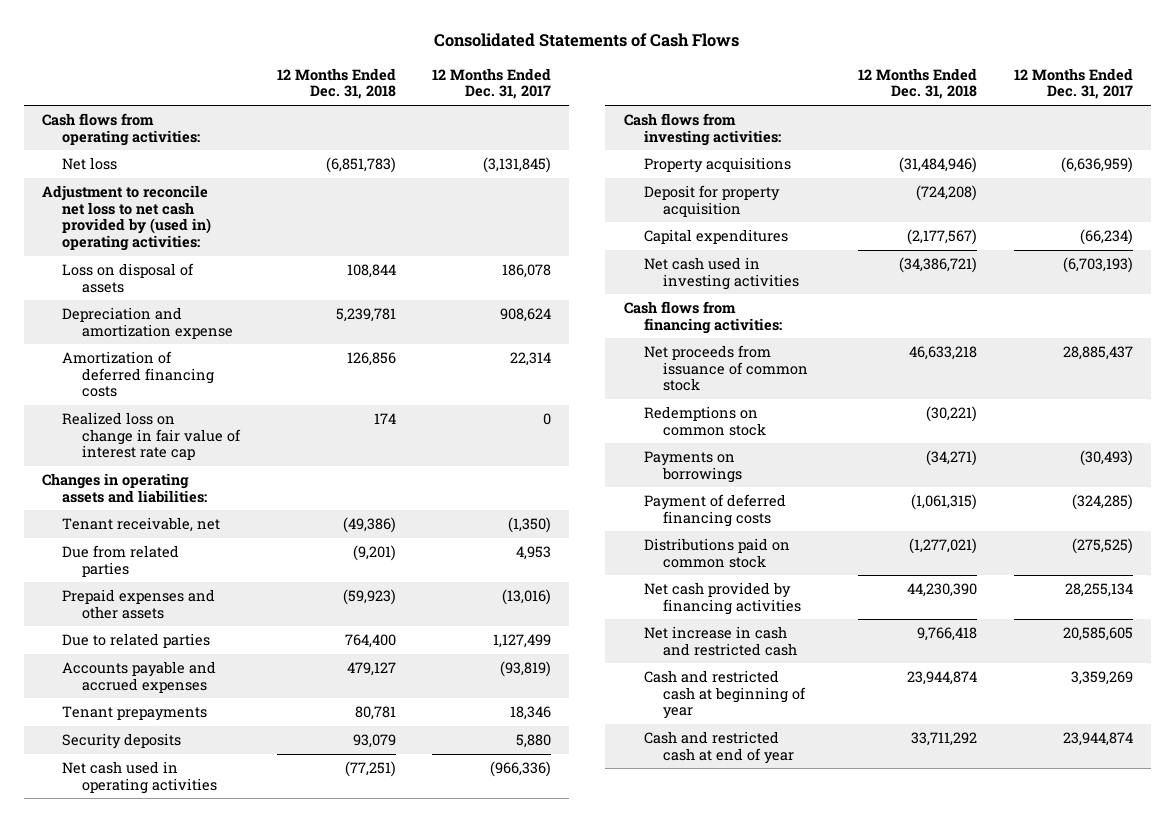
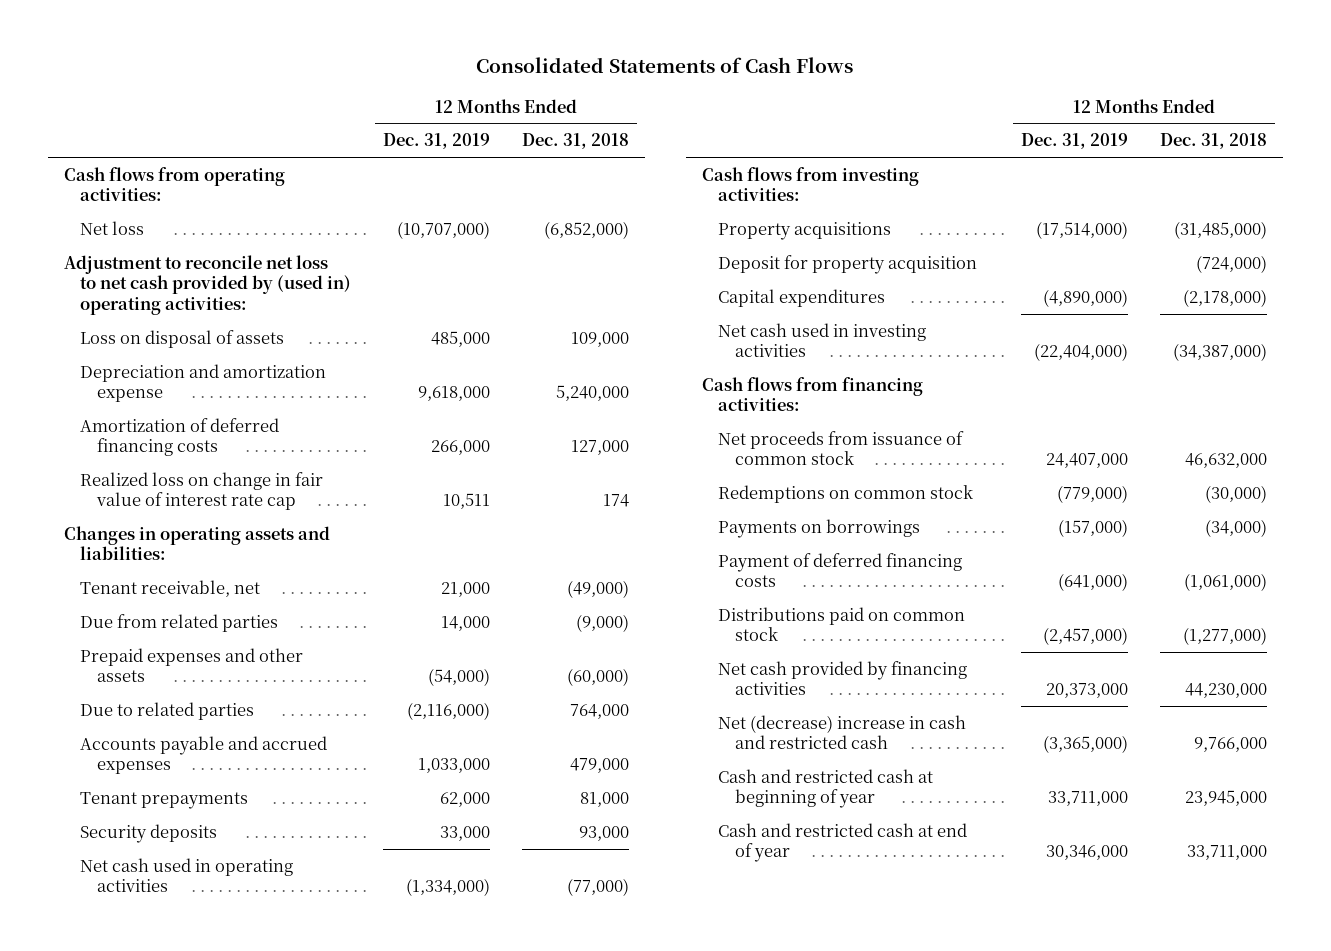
- | 12 Months Ended Dec. 31, 2018 | 12 Months Ended Dec. 31, 2017
+ | 12 Months Ended Dec. 31, 2019 | 12 Months Ended Dec. 31, 2018
- Net loss | (6,851,783) | (3,131,845)
+ Net loss | (10,707,000) | (6,852,000)
- Loss on disposal of assets | 108,844 | 186,078
- Depreciation and amortization expense | 5,239,781 | 908,624
- Amortization of deferred financing costs | 126,856 | 22,314
+ Loss on disposal of assets | 485,000 | 109,000
+ Depreciation and amortization expense | 9,618,000 | 5,240,000
+ Amortization of deferred financing costs | 266,000 | 127,000
- Tenant receivable, net | (49,386) | (1,350)
- Due from related parties | (9,201) | 4,953
- Prepaid expenses and other assets | (59,923) | (13,016)
- Due to related parties | 764,400 | 1,127,499
- Accounts payable and accrued expenses | 479,127 | (93,819)
- Tenant prepayments | 80,781 | 18,346
- Security deposits | 93,079 | 5,880
- Net cash used in operating activities | (77,251) | (966,336)
+ Tenant receivable, net | 21,000 | (49,000)
+ Due from related parties | 14,000 | (9,000)
+ Prepaid expenses and other assets | (54,000) | (60,000)
+ Due to related parties | (2,116,000) | 764,000
+ Accounts payable and accrued expenses | 1,033,000 | 479,000
+ Tenant prepayments | 62,000 | 81,000
+ Security deposits | 33,000 | 93,000
+ Net cash used in operating activities | (1,334,000) | (77,000)
- Property acquisitions | (31,484,946) | (6,636,959)
- Deposit for property acquisition | (724,208) |
- Capital expenditures | (2,177,567) | (66,234)
- Net cash used in investing activities | (34,386,721) | (6,703,193)
+ Property acquisitions | (17,514,000) | (31,485,000)
+ Deposit for property acquisition | | (724,000)
+ Capital expenditures | (4,890,000) | (2,178,000)
+ Net cash used in investing activities | (22,404,000) | (34,387,000)
- Net proceeds from issuance of common stock | 46,633,218 | 28,885,437
- Redemptions on common stock | (30,221) |
- Payments on borrowings | (34,271) | (30,493)
- Payment of deferred financing costs | (1,061,315) | (324,285)
- Distributions paid on common stock | (1,277,021) | (275,525)
- Net cash provided by financing activities | 44,230,390 | 28,255,134
- Net increase in cash and restricted cash | 9,766,418 | 20,585,605
- Cash and restricted cash at beginning of year | 23,944,874 | 3,359,269
- Cash and restricted cash at end of year | 33,711,292 | 23,944,874
+ Net proceeds from issuance of common stock | 24,407,000 | 46,632,000
+ Redemptions on common stock | (779,000) | (30,000)
+ Payments on borrowings | (157,000) | (34,000)
+ Payment of deferred financing costs | (641,000) | (1,061,000)
+ Distributions paid on common stock | (2,457,000) | (1,277,000)
+ Net cash provided by financing activities | 20,373,000 | 44,230,000
+ Net (decrease) increase in cash and restricted cash | (3,365,000) | 9,766,000
+ Cash and restricted cash at beginning of year | 33,711,000 | 23,945,000
+ Cash and restricted cash at end of year | 30,346,000 | 33,711,000

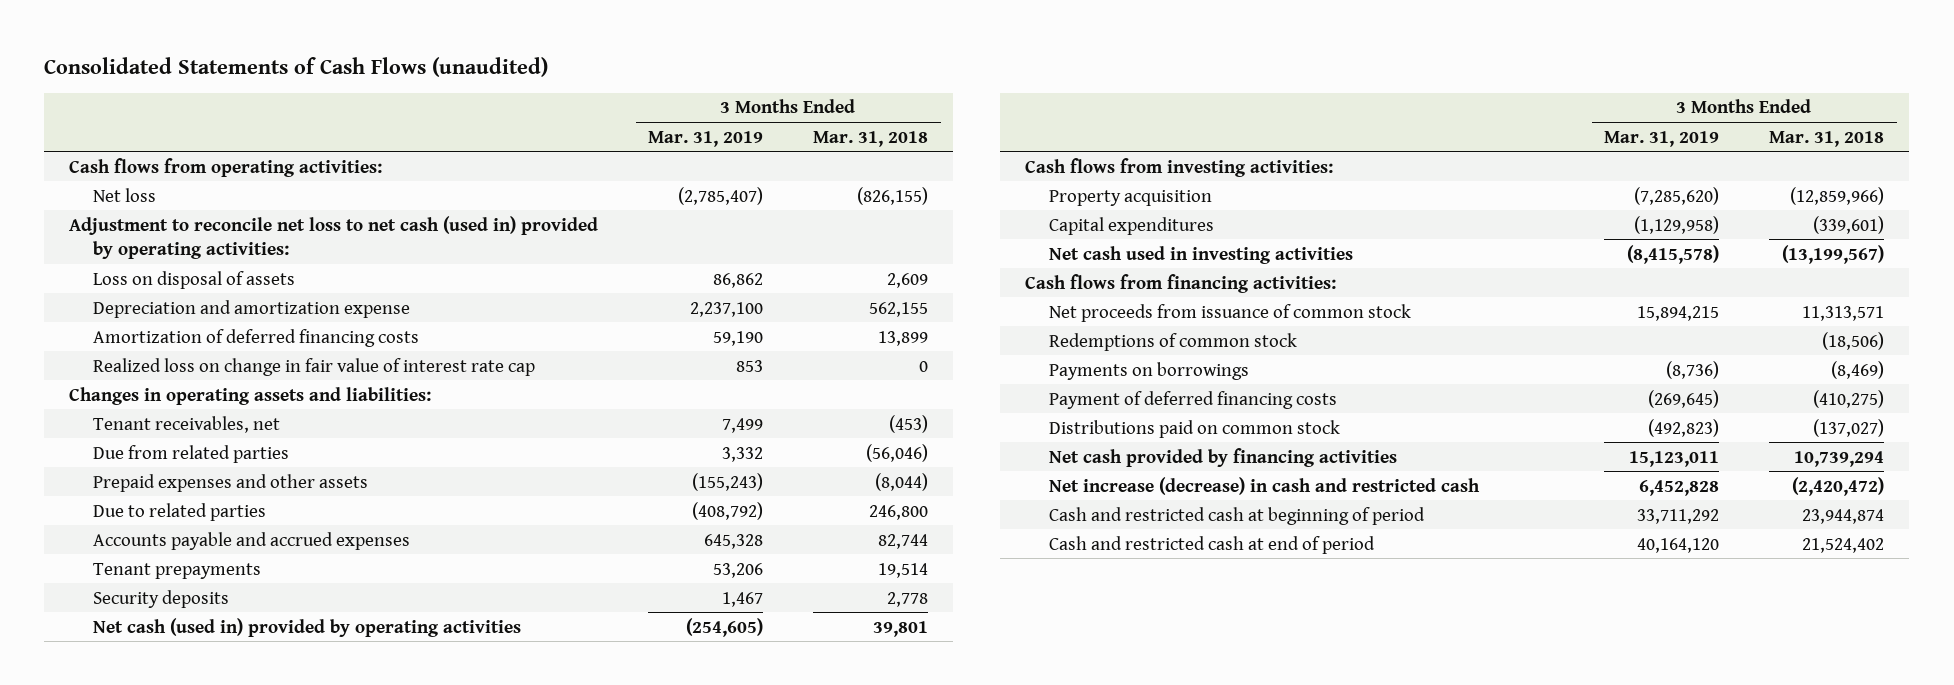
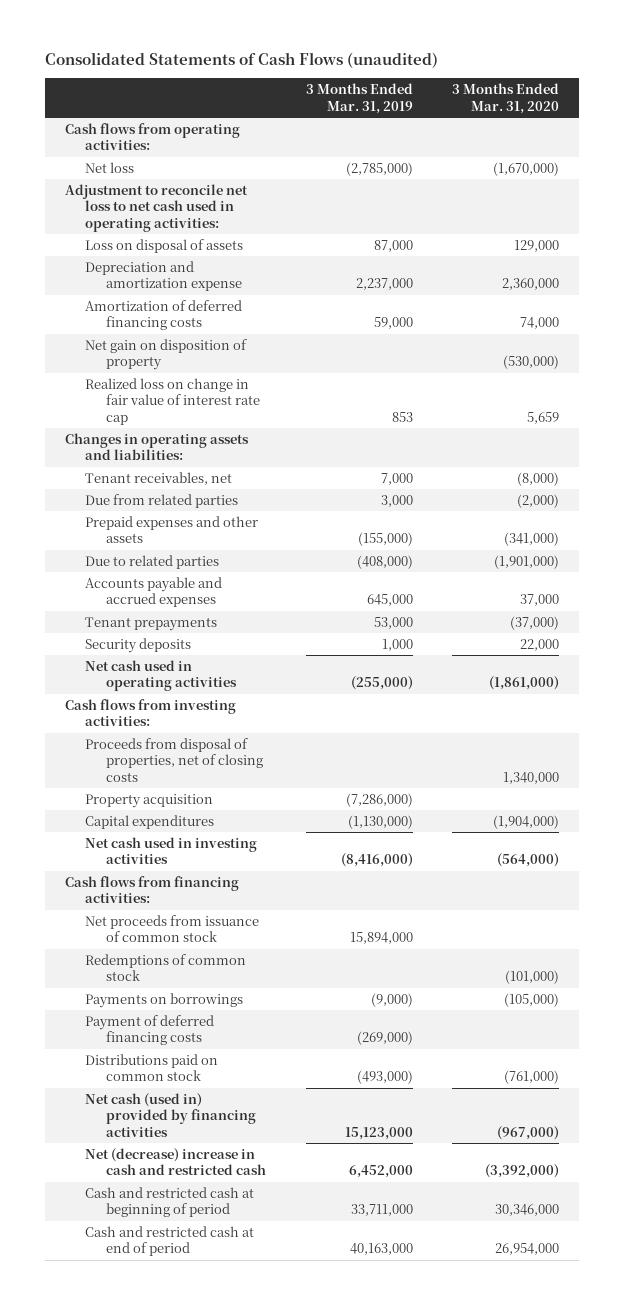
- | 3 Months Ended Mar. 31, 2019 | 3 Months Ended Mar. 31, 2018
+ | 3 Months Ended Mar. 31, 2019 | 3 Months Ended Mar. 31, 2020
- Net loss | (2,785,407) | (826,155)
- Adjustment to reconcile net loss to net cash (used in) provided by operating activities:
- Loss on disposal of assets | 86,862 | 2,609
- Depreciation and amortization expense | 2,237,100 | 562,155
- Amortization of deferred financing costs | 59,190 | 13,899
+ Net loss | (2,785,000) | (1,670,000)
+ Adjustment to reconcile net loss to net cash used in operating activities:
+ Loss on disposal of assets | 87,000 | 129,000
+ Depreciation and amortization expense | 2,237,000 | 2,360,000
+ Amortization of deferred financing costs | 59,000 | 74,000
+ Net gain on disposition of property | | (530,000)
- Tenant receivables, net | 7,499 | (453)
- Due from related parties | 3,332 | (56,046)
- Prepaid expenses and other assets | (155,243) | (8,044)
- Due to related parties | (408,792) | 246,800
- Accounts payable and accrued expenses | 645,328 | 82,744
- Tenant prepayments | 53,206 | 19,514
- Security deposits | 1,467 | 2,778
- Net cash (used in) provided by operating activities | (254,605) | 39,801
+ Tenant receivables, net | 7,000 | (8,000)
+ Due from related parties | 3,000 | (2,000)
+ Prepaid expenses and other assets | (155,000) | (341,000)
+ Due to related parties | (408,000) | (1,901,000)
+ Accounts payable and accrued expenses | 645,000 | 37,000
+ Tenant prepayments | 53,000 | (37,000)
+ Security deposits | 1,000 | 22,000
+ Net cash used in operating activities | (255,000) | (1,861,000)
- Property acquisition | (7,285,620) | (12,859,966)
- Capital expenditures | (1,129,958) | (339,601)
- Net cash used in investing activities | (8,415,578) | (13,199,567)
+ Proceeds from disposal of properties, net of closing costs | | 1,340,000
+ Property acquisition | (7,286,000) |
+ Capital expenditures | (1,130,000) | (1,904,000)
+ Net cash used in investing activities | (8,416,000) | (564,000)
- Net proceeds from issuance of common stock | 15,894,215 | 11,313,571
+ Net proceeds from issuance of common stock | 15,894,000 |
- Payments on borrowings | (8,736) | (8,469)
- Payment of deferred financing costs | (269,645) | (410,275)
- Distributions paid on common stock | (492,823) | (137,027)
- Net cash provided by financing activities | 15,123,011 | 10,739,294
- Net increase (decrease) in cash and restricted cash | 6,452,828 | (2,420,472)
- Cash and restricted cash at beginning of period | 33,711,292 | 23,944,874
- Cash and restricted cash at end of period | 40,164,120 | 21,524,402
+ Payments on borrowings | (9,000) | (105,000)
+ Payment of deferred financing costs | (269,000) |
+ Distributions paid on common stock | (493,000) | (761,000)
+ Net cash (used in) provided by financing activities | 15,123,000 | (967,000)
+ Net (decrease) increase in cash and restricted cash | 6,452,000 | (3,392,000)
+ Cash and restricted cash at beginning of period | 33,711,000 | 30,346,000
+ Cash and restricted cash at end of period | 40,163,000 | 26,954,000

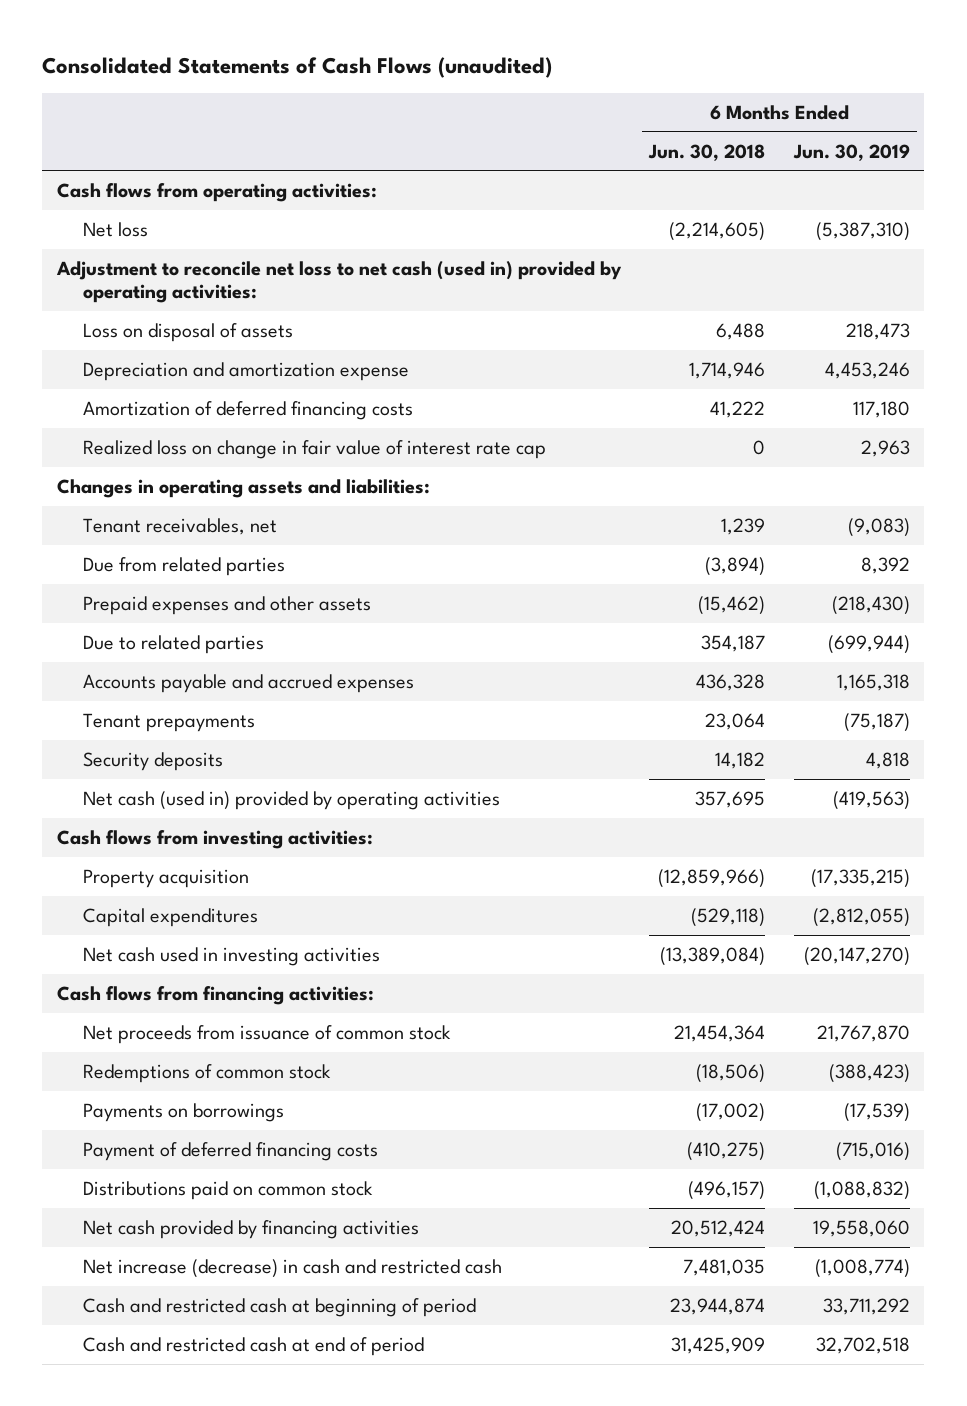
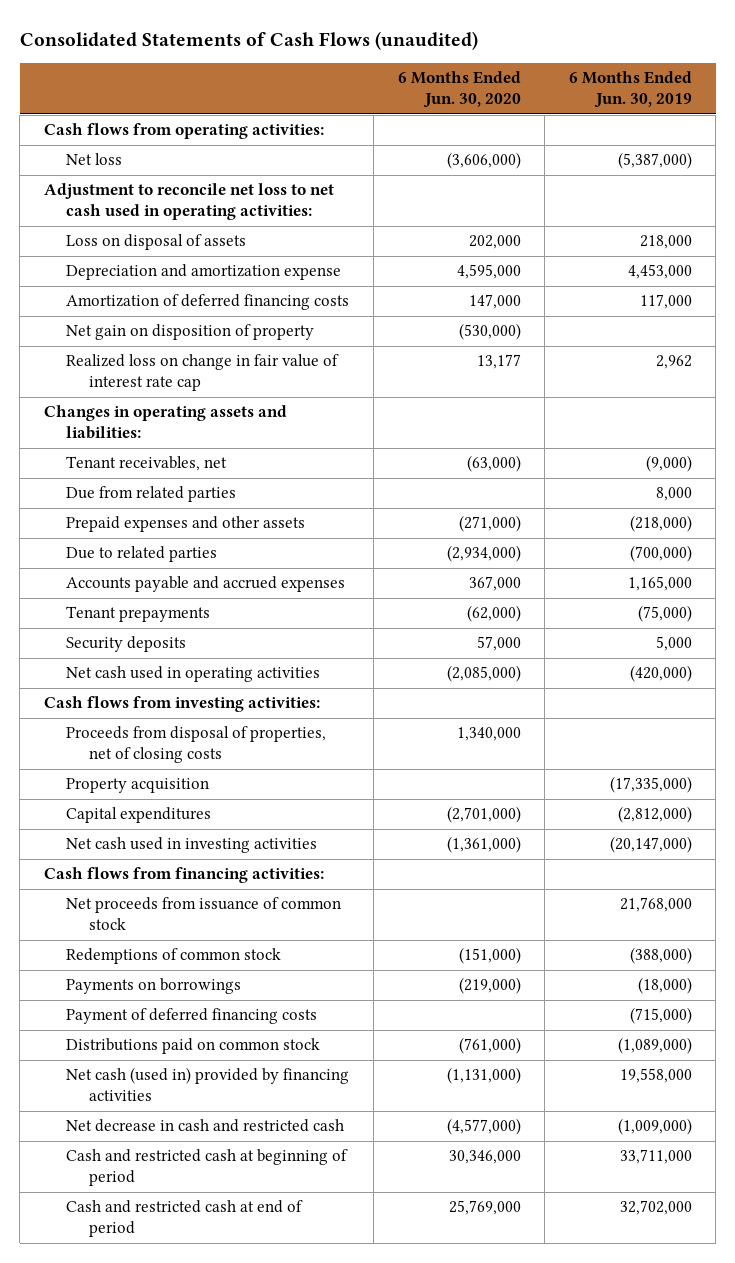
- | 6 Months Ended Jun. 30, 2018 | 6 Months Ended Jun. 30, 2019
+ | 6 Months Ended Jun. 30, 2020 | 6 Months Ended Jun. 30, 2019
- Net loss | (2,214,605) | (5,387,310)
- Adjustment to reconcile net loss to net cash (used in) provided by operating activities:
- Loss on disposal of assets | 6,488 | 218,473
- Depreciation and amortization expense | 1,714,946 | 4,453,246
- Amortization of deferred financing costs | 41,222 | 117,180
- Realized loss on change in fair value of interest rate cap | 0 | 2,963
+ Net loss | (3,606,000) | (5,387,000)
+ Adjustment to reconcile net loss to net cash used in operating activities:
+ Loss on disposal of assets | 202,000 | 218,000
+ Depreciation and amortization expense | 4,595,000 | 4,453,000
+ Amortization of deferred financing costs | 147,000 | 117,000
+ Net gain on disposition of property | (530,000) |
+ Realized loss on change in fair value of interest rate cap | 13,177 | 2,962
- Tenant receivables, net | 1,239 | (9,083)
- Due from related parties | (3,894) | 8,392
- Prepaid expenses and other assets | (15,462) | (218,430)
- Due to related parties | 354,187 | (699,944)
- Accounts payable and accrued expenses | 436,328 | 1,165,318
- Tenant prepayments | 23,064 | (75,187)
- Security deposits | 14,182 | 4,818
- Net cash (used in) provided by operating activities | 357,695 | (419,563)
+ Tenant receivables, net | (63,000) | (9,000)
+ Due from related parties | | 8,000
+ Prepaid expenses and other assets | (271,000) | (218,000)
+ Due to related parties | (2,934,000) | (700,000)
+ Accounts payable and accrued expenses | 367,000 | 1,165,000
+ Tenant prepayments | (62,000) | (75,000)
+ Security deposits | 57,000 | 5,000
+ Net cash used in operating activities | (2,085,000) | (420,000)
- Property acquisition | (12,859,966) | (17,335,215)
- Capital expenditures | (529,118) | (2,812,055)
- Net cash used in investing activities | (13,389,084) | (20,147,270)
+ Proceeds from disposal of properties, net of closing costs | 1,340,000 |
+ Property acquisition | | (17,335,000)
+ Capital expenditures | (2,701,000) | (2,812,000)
+ Net cash used in investing activities | (1,361,000) | (20,147,000)
- Net proceeds from issuance of common stock | 21,454,364 | 21,767,870
- Redemptions of common stock | (18,506) | (388,423)
- Payments on borrowings | (17,002) | (17,539)
- Payment of deferred financing costs | (410,275) | (715,016)
- Distributions paid on common stock | (496,157) | (1,088,832)
- Net cash provided by financing activities | 20,512,424 | 19,558,060
- Net increase (decrease) in cash and restricted cash | 7,481,035 | (1,008,774)
- Cash and restricted cash at beginning of period | 23,944,874 | 33,711,292
- Cash and restricted cash at end of period | 31,425,909 | 32,702,518
+ Net proceeds from issuance of common stock | | 21,768,000
+ Redemptions of common stock | (151,000) | (388,000)
+ Payments on borrowings | (219,000) | (18,000)
+ Payment of deferred financing costs | | (715,000)
+ Distributions paid on common stock | (761,000) | (1,089,000)
+ Net cash (used in) provided by financing activities | (1,131,000) | 19,558,000
+ Net decrease in cash and restricted cash | (4,577,000) | (1,009,000)
+ Cash and restricted cash at beginning of period | 30,346,000 | 33,711,000
+ Cash and restricted cash at end of period | 25,769,000 | 32,702,000

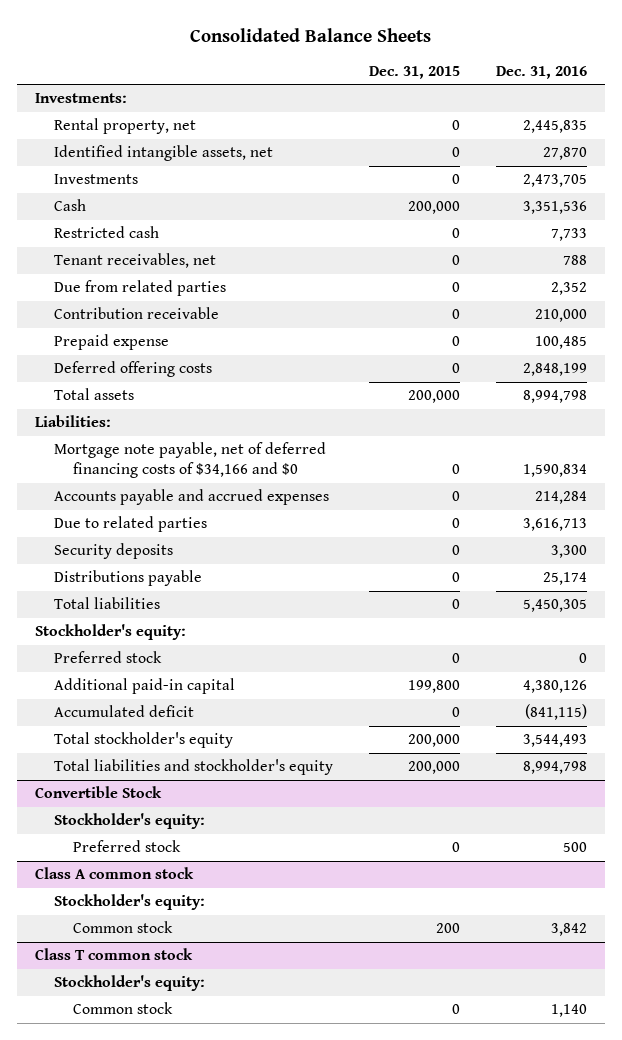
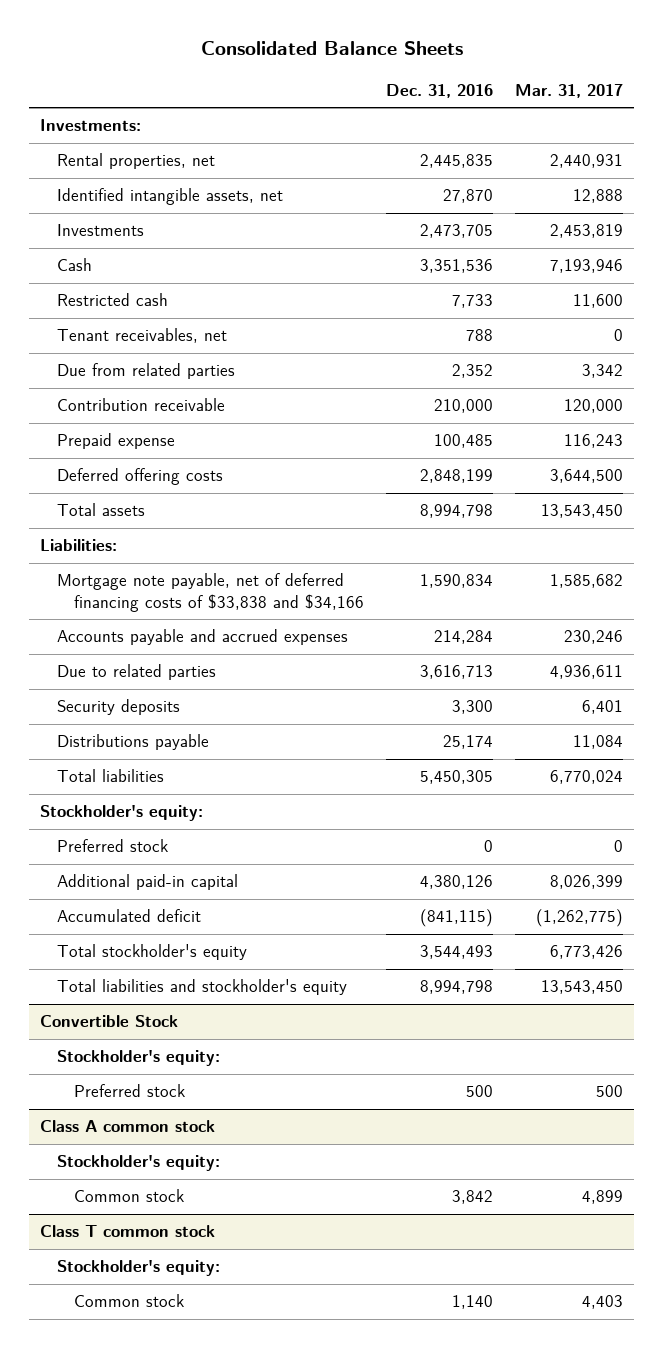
- | Dec. 31, 2015 | Dec. 31, 2016
+ | Dec. 31, 2016 | Mar. 31, 2017
- Rental property, net | 0 | 2,445,835
+ Rental properties, net | 2,445,835 | 2,440,931
- Mortgage note payable, net of deferred financing costs of $34,166 and $0 | 0 | 1,590,834
+ Mortgage note payable, net of deferred financing costs of $33,838 and $34,166 | 1,590,834 | 1,585,682

